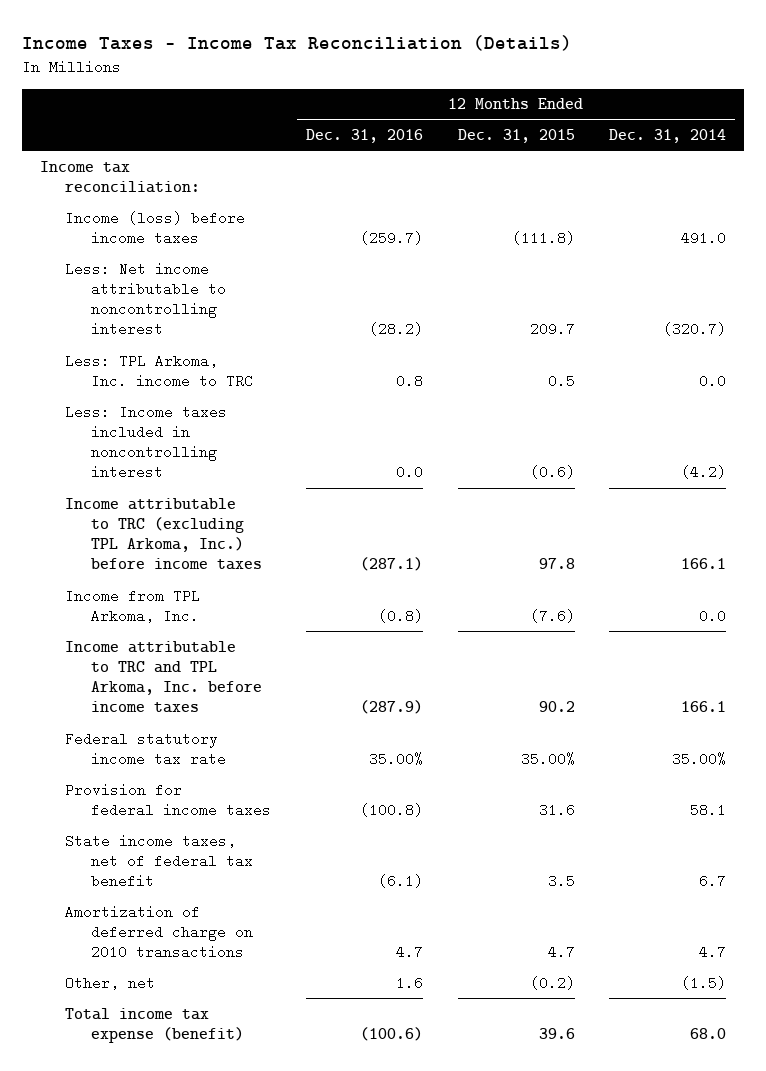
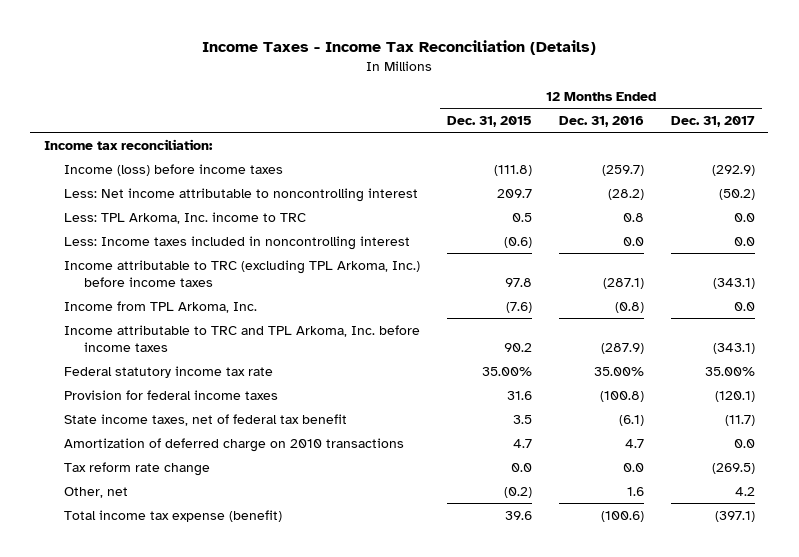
- | 12 Months Ended Dec. 31, 2016 | 12 Months Ended Dec. 31, 2015 | 12 Months Ended Dec. 31, 2014
+ | 12 Months Ended Dec. 31, 2015 | 12 Months Ended Dec. 31, 2016 | 12 Months Ended Dec. 31, 2017
+ Tax reform rate change | 0.0 | 0.0 | (269.5)

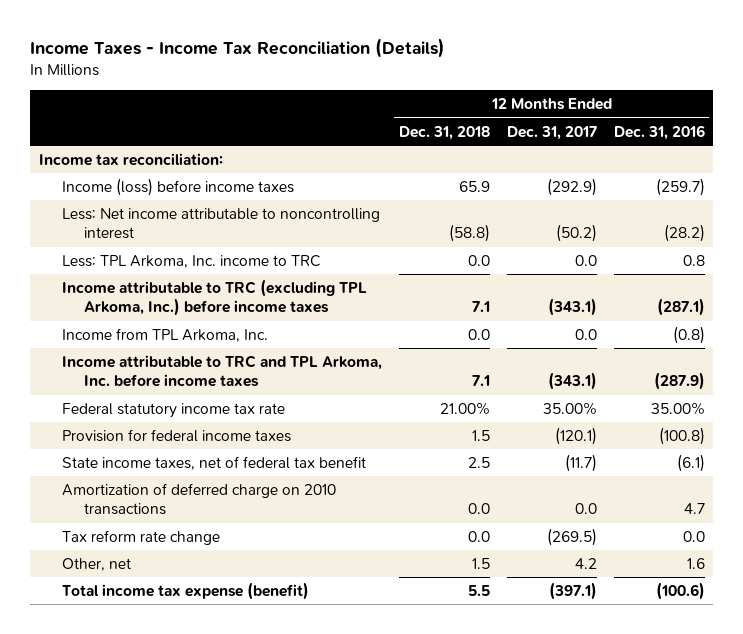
- | 12 Months Ended Dec. 31, 2015 | 12 Months Ended Dec. 31, 2016 | 12 Months Ended Dec. 31, 2017
+ | 12 Months Ended Dec. 31, 2018 | 12 Months Ended Dec. 31, 2017 | 12 Months Ended Dec. 31, 2016
- Less: Income taxes included in noncontrolling interest | (0.6) | 0.0 | 0.0

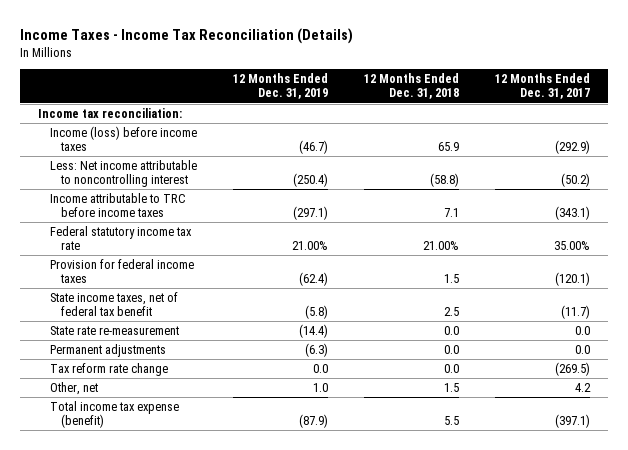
- | 12 Months Ended Dec. 31, 2018 | 12 Months Ended Dec. 31, 2017 | 12 Months Ended Dec. 31, 2016
+ | 12 Months Ended Dec. 31, 2019 | 12 Months Ended Dec. 31, 2018 | 12 Months Ended Dec. 31, 2017
- Less: TPL Arkoma, Inc. income to TRC | 0.0 | 0.0 | 0.8
- Income attributable to TRC (excluding TPL Arkoma, Inc.) before income taxes | 7.1 | (343.1) | (287.1)
- Income from TPL Arkoma, Inc. | 0.0 | 0.0 | (0.8)
- Income attributable to TRC and TPL Arkoma, Inc. before income taxes | 7.1 | (343.1) | (287.9)
+ Income attributable to TRC before income taxes | (297.1) | 7.1 | (343.1)
- Amortization of deferred charge on 2010 transactions | 0.0 | 0.0 | 4.7
+ State rate re-measurement | (14.4) | 0.0 | 0.0
+ Permanent adjustments | (6.3) | 0.0 | 0.0

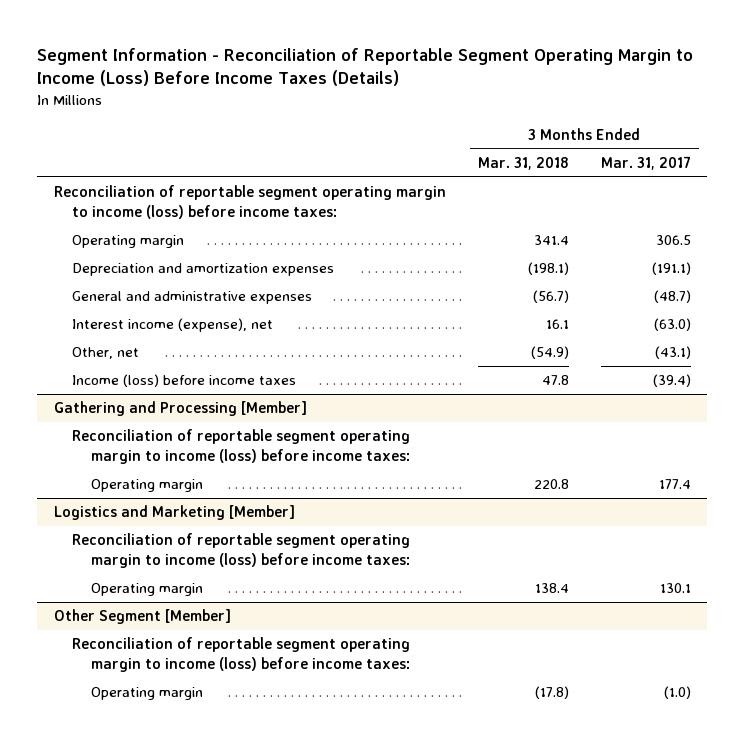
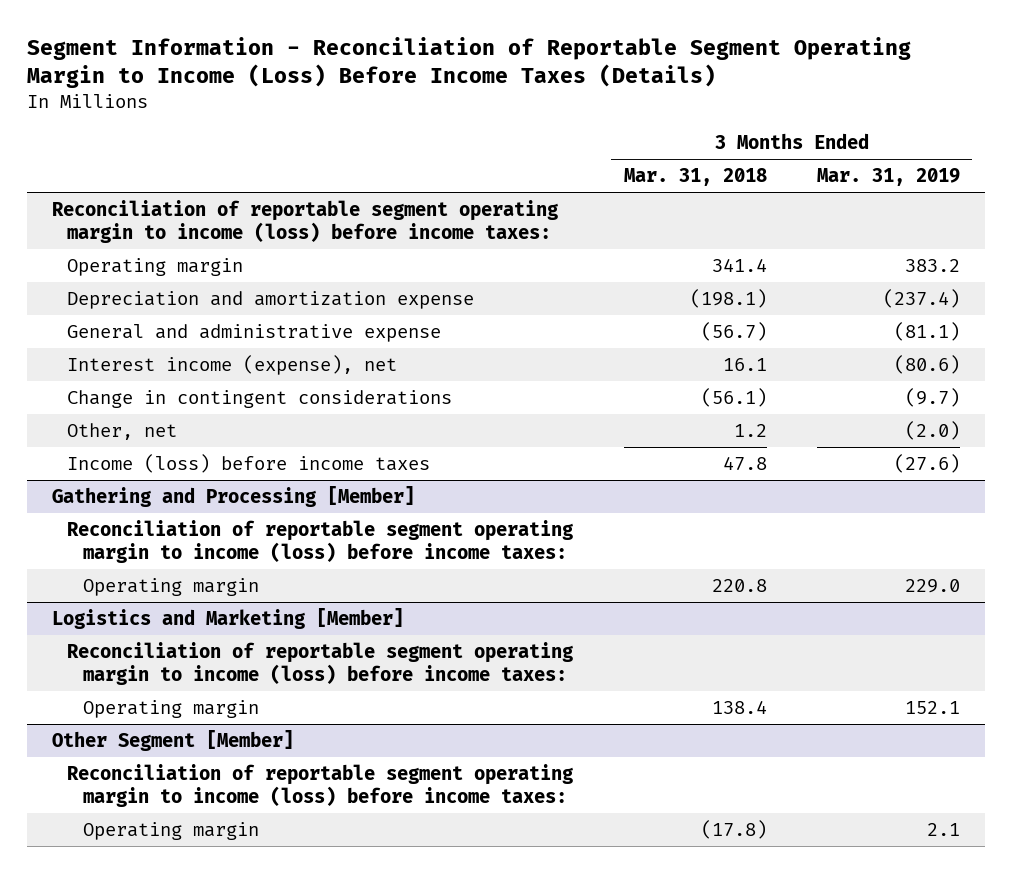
- | 3 Months Ended Mar. 31, 2018 | 3 Months Ended Mar. 31, 2017
+ | 3 Months Ended Mar. 31, 2018 | 3 Months Ended Mar. 31, 2019
- Depreciation and amortization expenses | (198.1) | (191.1)
- General and administrative expenses | (56.7) | (48.7)
+ Depreciation and amortization expense | (198.1) | (237.4)
+ General and administrative expense | (56.7) | (81.1)
- Other, net | (54.9) | (43.1)
+ Change in contingent considerations | (56.1) | (9.7)
+ Other, net | 1.2 | (2.0)

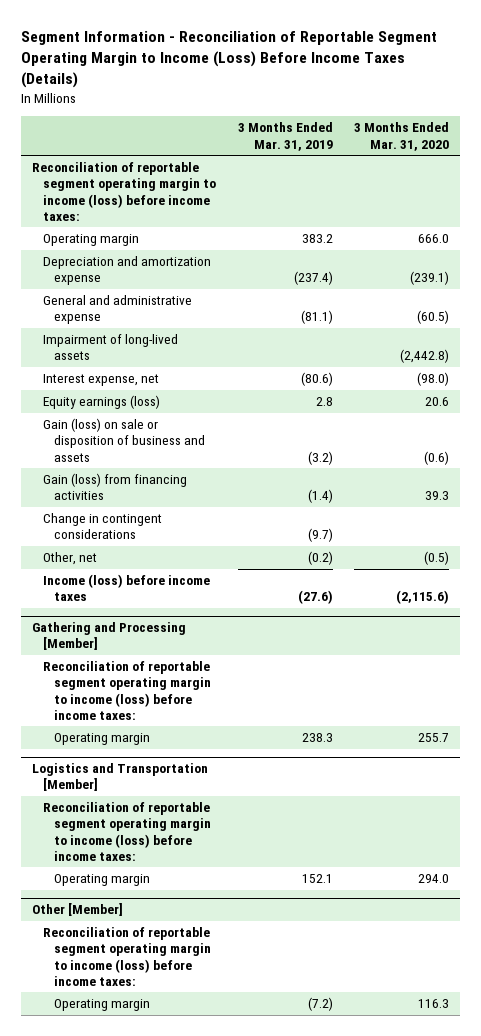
- | 3 Months Ended Mar. 31, 2018 | 3 Months Ended Mar. 31, 2019
+ | 3 Months Ended Mar. 31, 2019 | 3 Months Ended Mar. 31, 2020
- Interest income (expense), net | 16.1 | (80.6)
+ Impairment of long-lived assets | | (2,442.8)
+ Interest expense, net | (80.6) | (98.0)
+ Equity earnings (loss) | 2.8 | 20.6
+ Gain (loss) on sale or disposition of business and assets | (3.2) | (0.6)
+ Gain (loss) from financing activities | (1.4) | 39.3
- Other, net | 1.2 | (2.0)
+ Other, net | (0.2) | (0.5)
@ Gathering and Processing [Member]
- Operating margin | 220.8 | 229.0
- Logistics and Marketing [Member]
@ Gathering and Processing [Member]
+ Operating margin | 238.3 | 255.7
+ Logistics and Transportation [Member]
- Other Segment [Member]
+ Other [Member]
- Operating margin | (17.8) | 2.1
+ Operating margin | (7.2) | 116.3

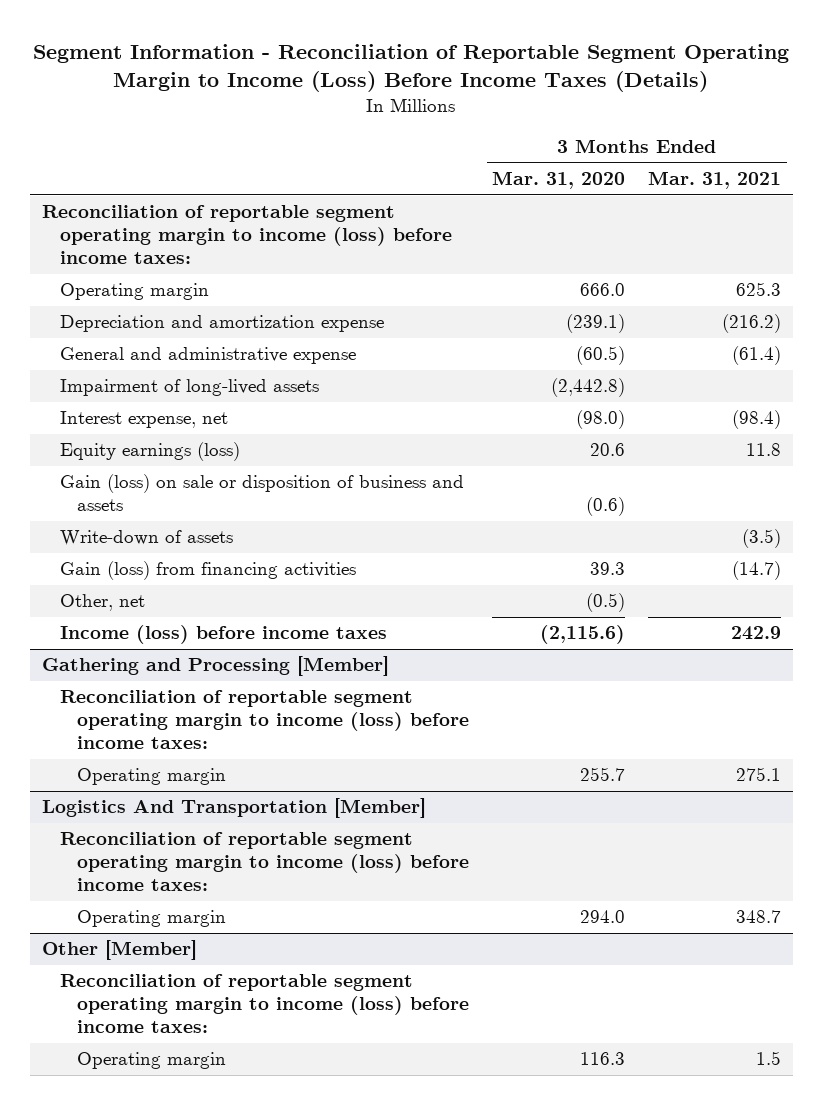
- | 3 Months Ended Mar. 31, 2019 | 3 Months Ended Mar. 31, 2020
+ | 3 Months Ended Mar. 31, 2020 | 3 Months Ended Mar. 31, 2021
+ Write-down of assets | | (3.5)
- Change in contingent considerations | (9.7) |
- Logistics and Transportation [Member]
+ Logistics And Transportation [Member]

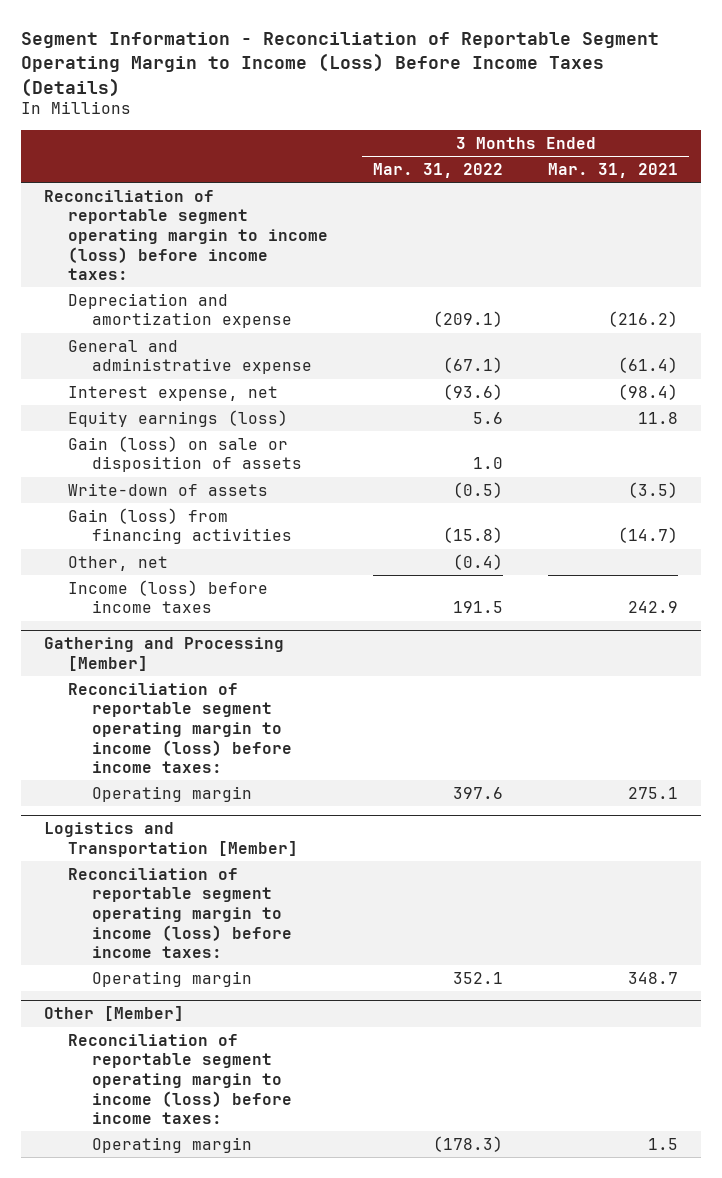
- | 3 Months Ended Mar. 31, 2020 | 3 Months Ended Mar. 31, 2021
+ | 3 Months Ended Mar. 31, 2022 | 3 Months Ended Mar. 31, 2021
- Operating margin | 666.0 | 625.3
- Impairment of long-lived assets | (2,442.8) |
- Gain (loss) on sale or disposition of business and assets | (0.6) |
+ Gain (loss) on sale or disposition of assets | 1.0 |
- Logistics And Transportation [Member]
+ Logistics and Transportation [Member]

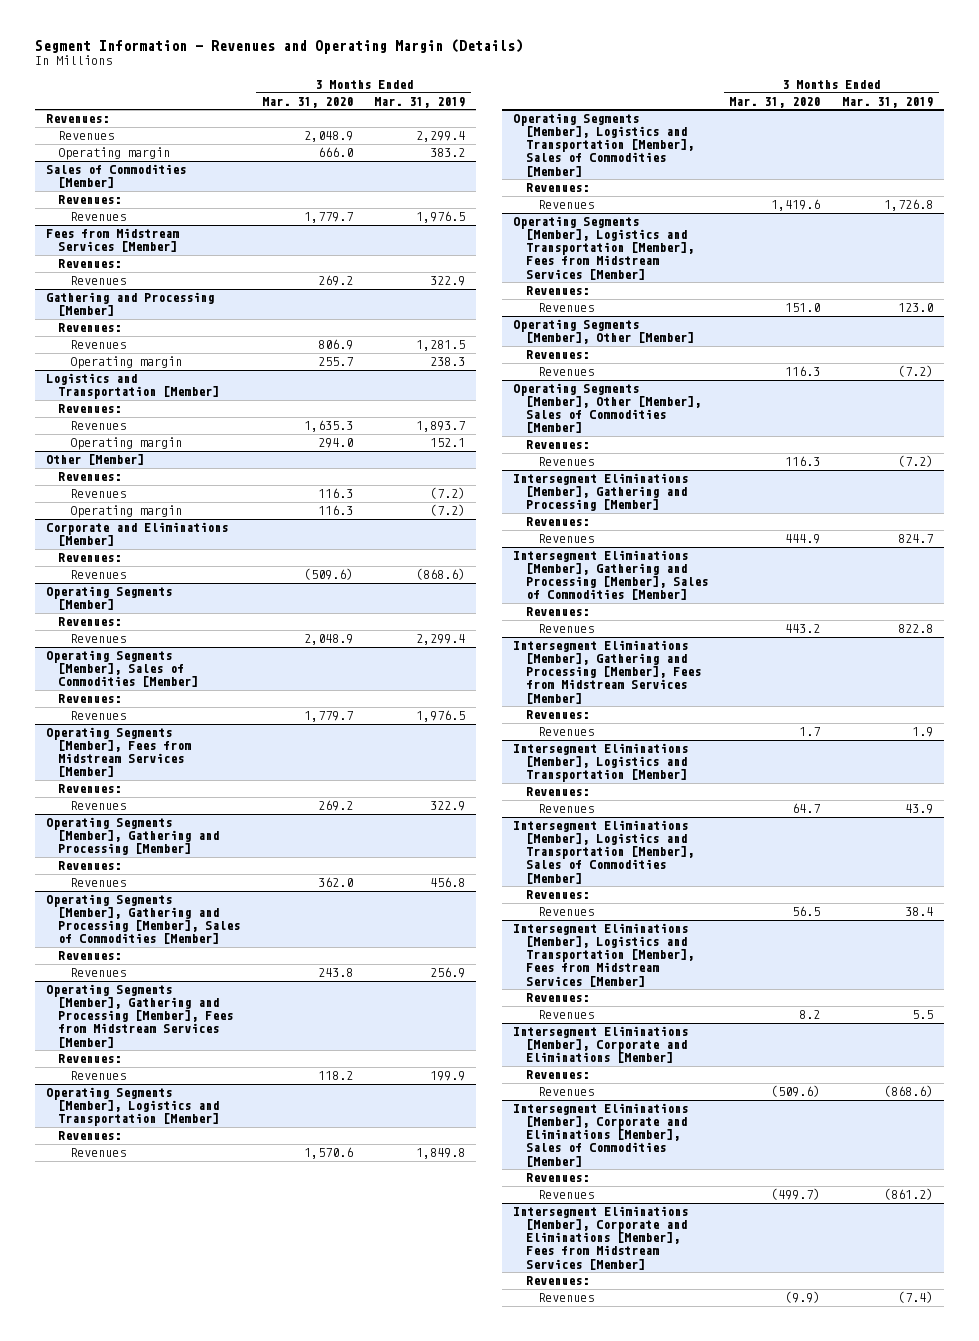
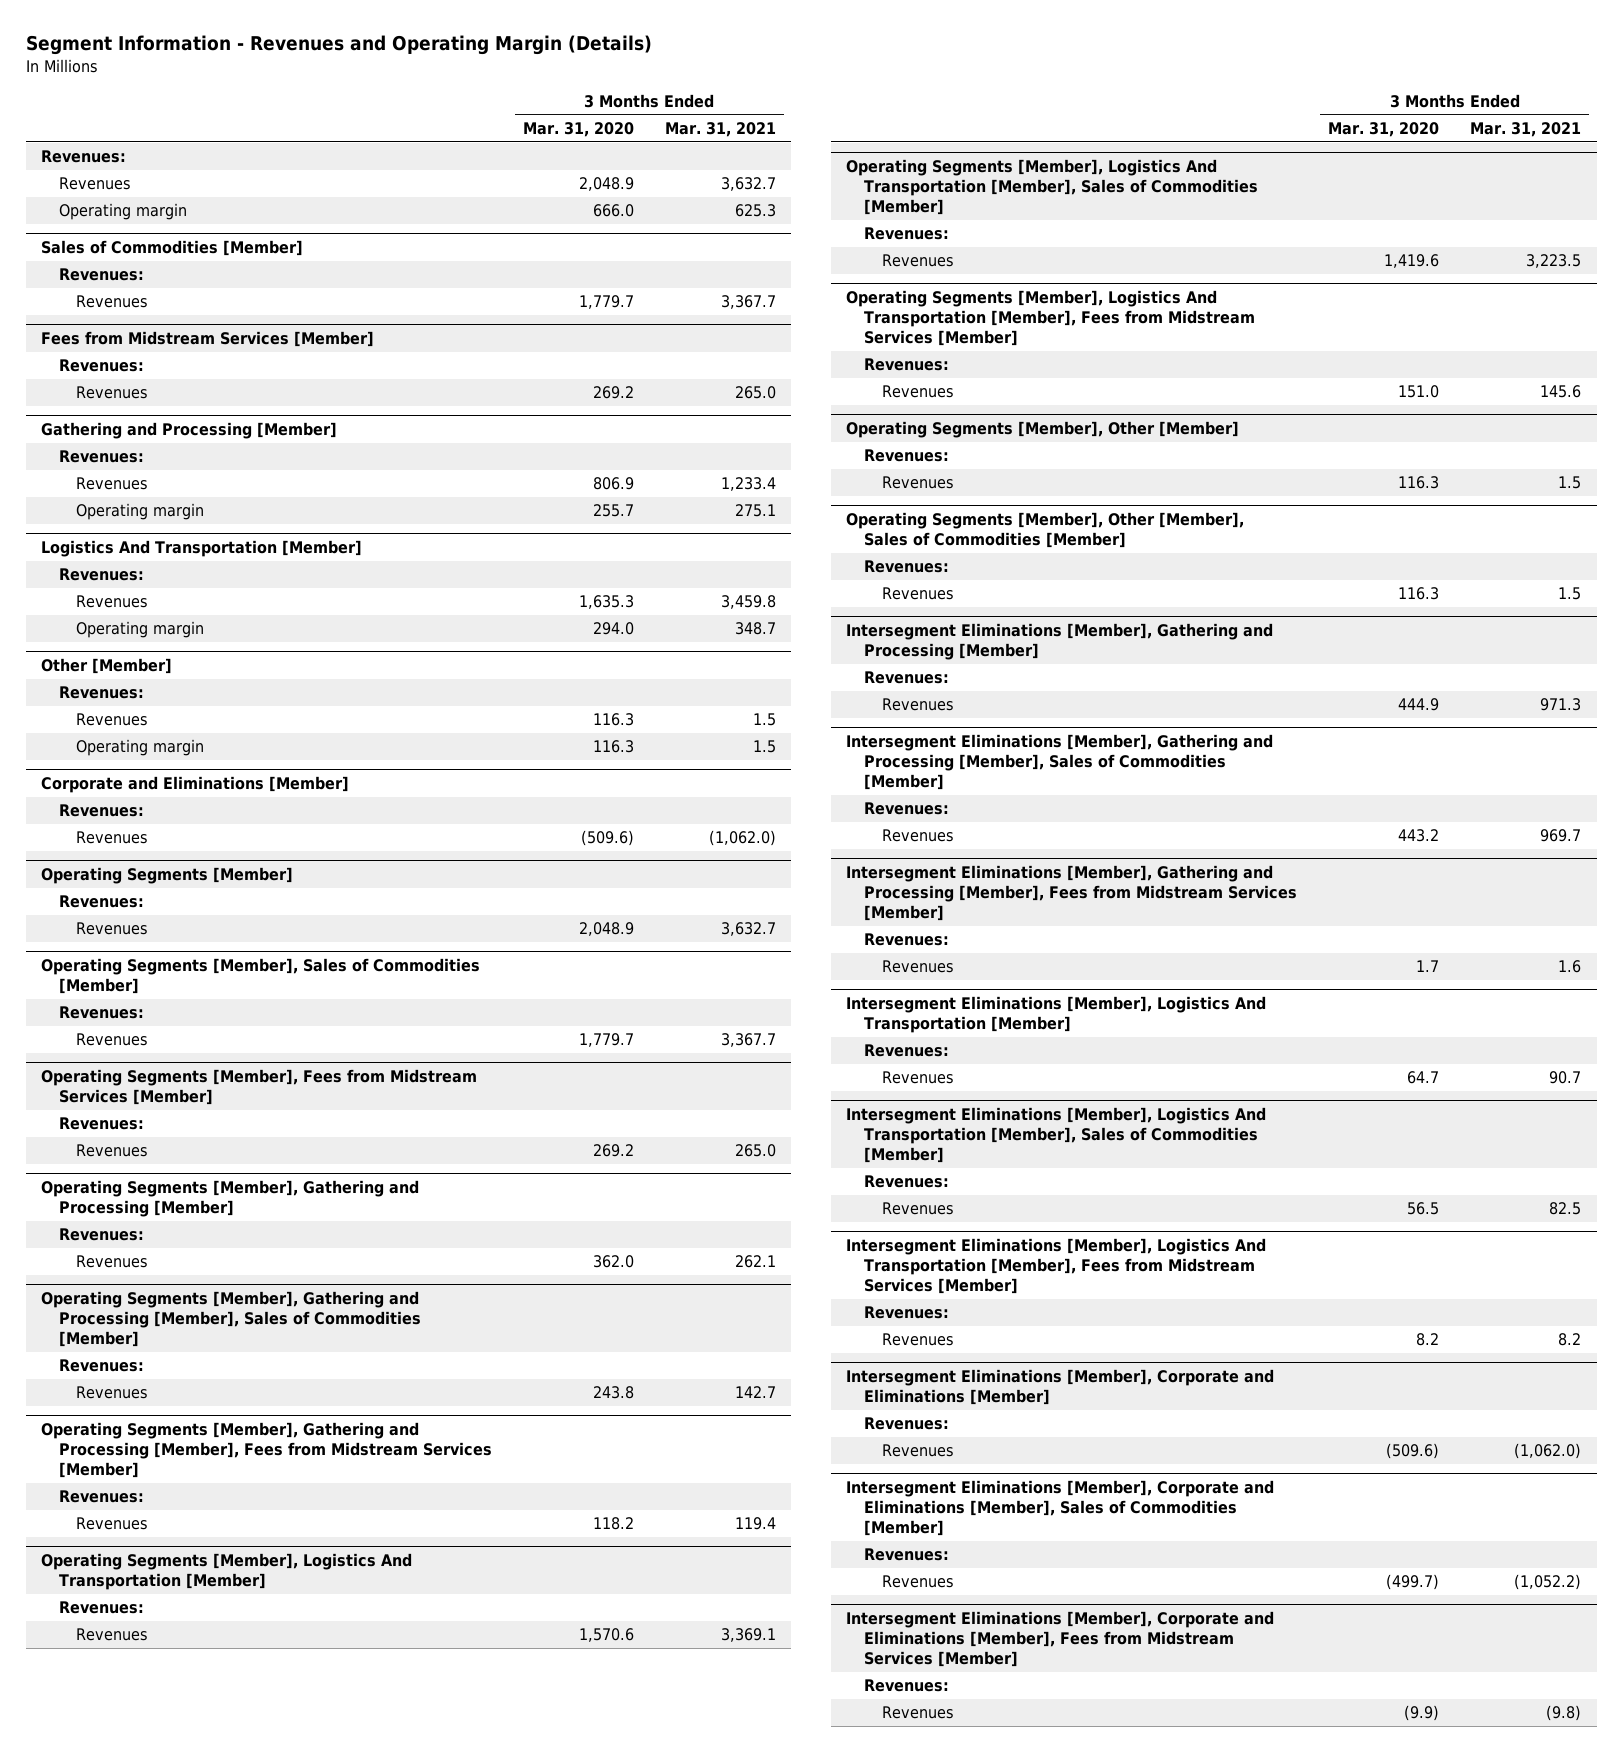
- | 3 Months Ended Mar. 31, 2020 | 3 Months Ended Mar. 31, 2019
+ | 3 Months Ended Mar. 31, 2020 | 3 Months Ended Mar. 31, 2021
- Logistics and Transportation [Member]
+ Logistics And Transportation [Member]
- Operating Segments [Member], Logistics and Transportation [Member]
+ Operating Segments [Member], Logistics And Transportation [Member]
- Operating Segments [Member], Logistics and Transportation [Member], Sales of Commodities [Member]
+ Operating Segments [Member], Logistics And Transportation [Member], Sales of Commodities [Member]
- Operating Segments [Member], Logistics and Transportation [Member], Fees from Midstream Services [Member]
+ Operating Segments [Member], Logistics And Transportation [Member], Fees from Midstream Services [Member]
- Intersegment Eliminations [Member], Logistics and Transportation [Member]
+ Intersegment Eliminations [Member], Logistics And Transportation [Member]
- Intersegment Eliminations [Member], Logistics and Transportation [Member], Sales of Commodities [Member]
+ Intersegment Eliminations [Member], Logistics And Transportation [Member], Sales of Commodities [Member]
- Intersegment Eliminations [Member], Logistics and Transportation [Member], Fees from Midstream Services [Member]
+ Intersegment Eliminations [Member], Logistics And Transportation [Member], Fees from Midstream Services [Member]

